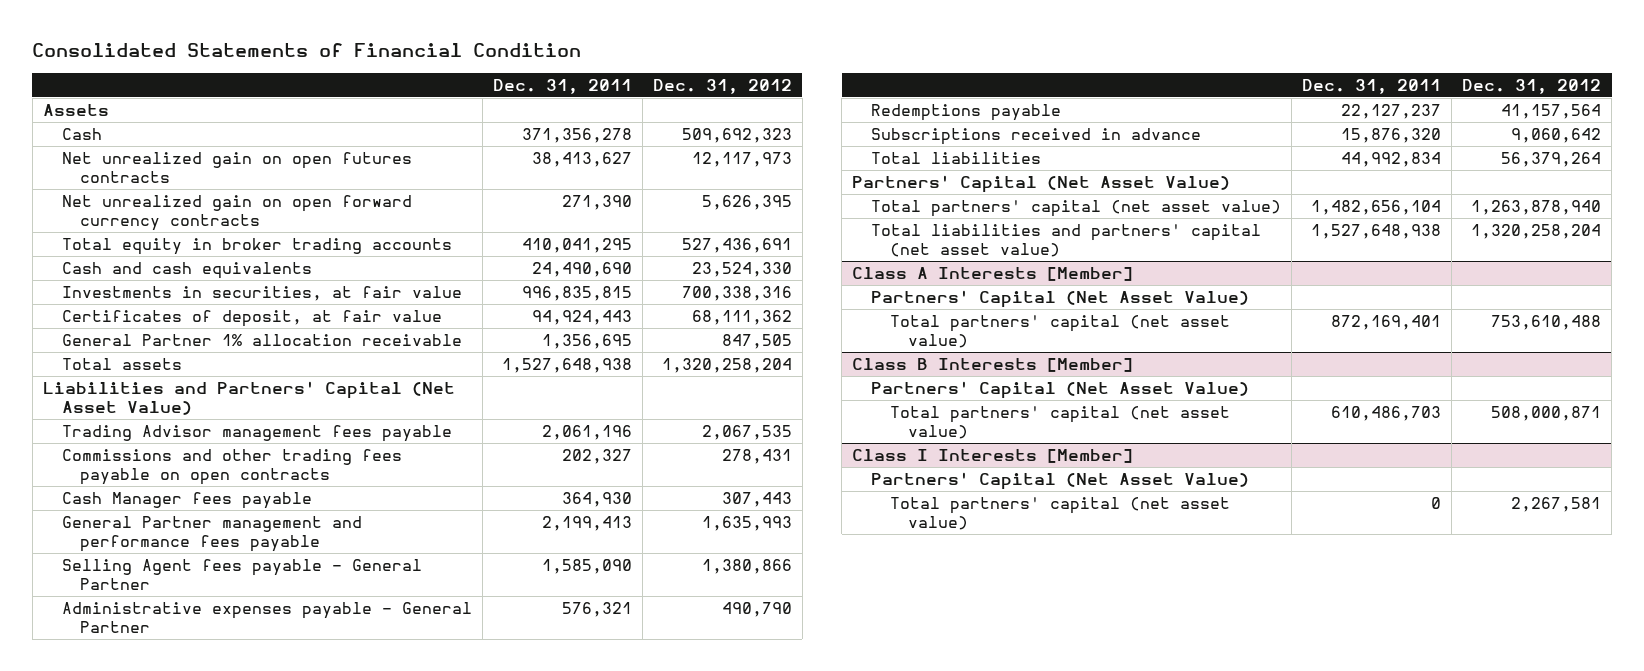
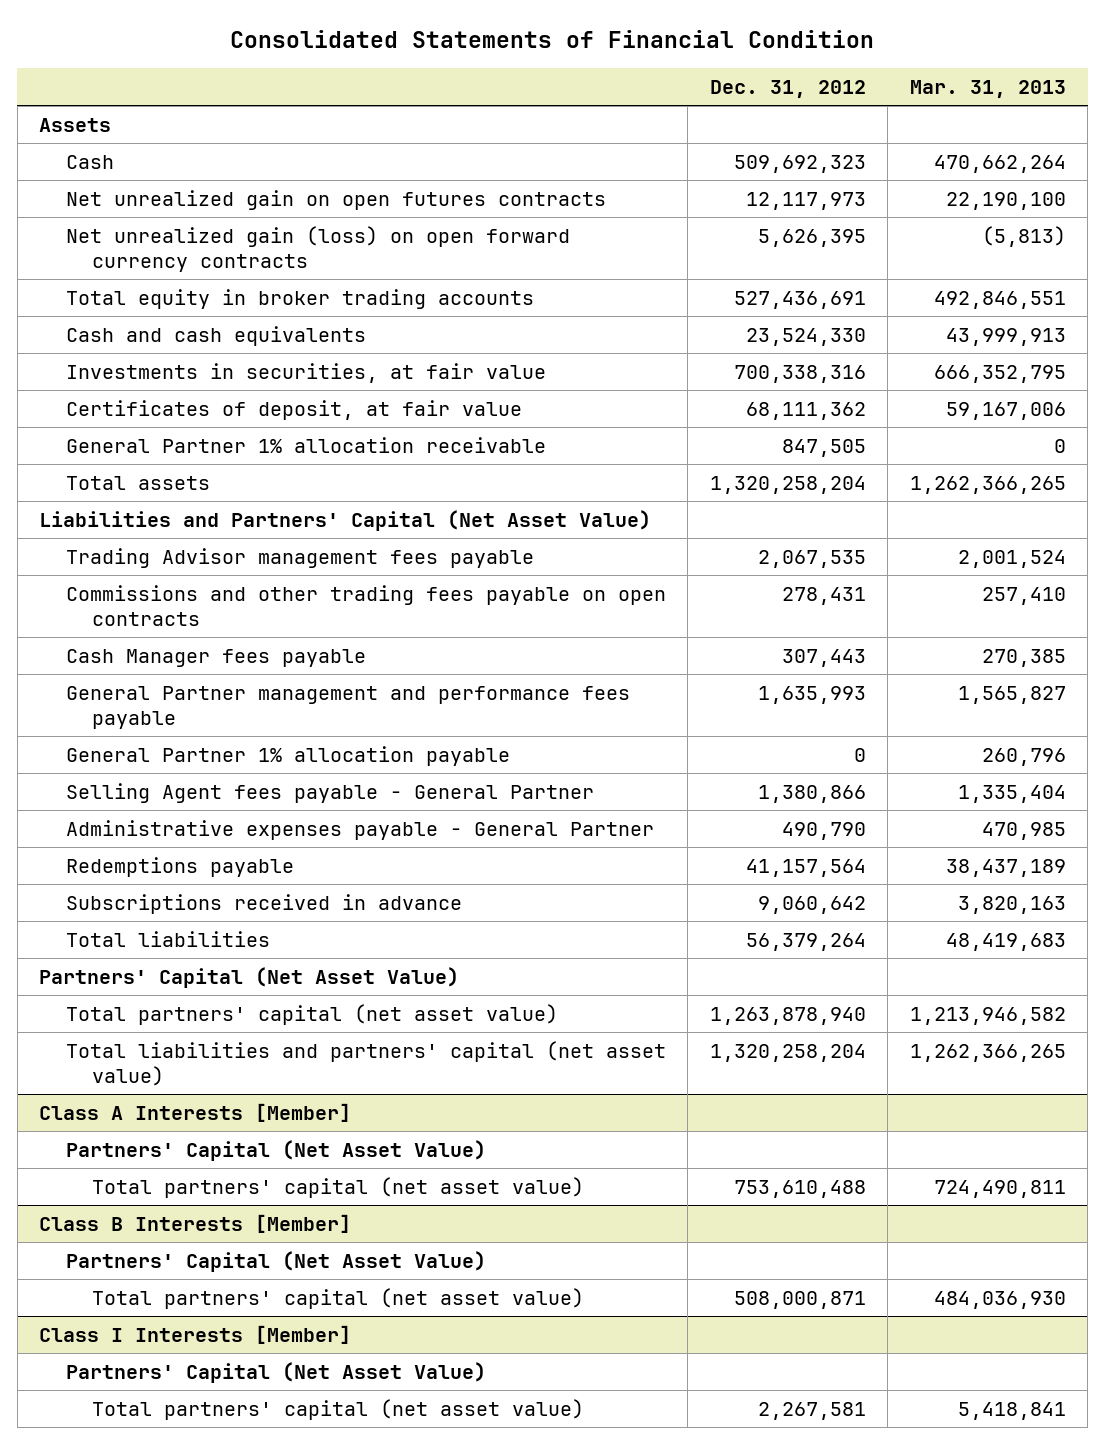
- | Dec. 31, 2011 | Dec. 31, 2012
+ | Dec. 31, 2012 | Mar. 31, 2013
- Net unrealized gain on open forward currency contracts | 271,390 | 5,626,395
+ Net unrealized gain (loss) on open forward currency contracts | 5,626,395 | (5,813)
+ General Partner 1% allocation payable | 0 | 260,796

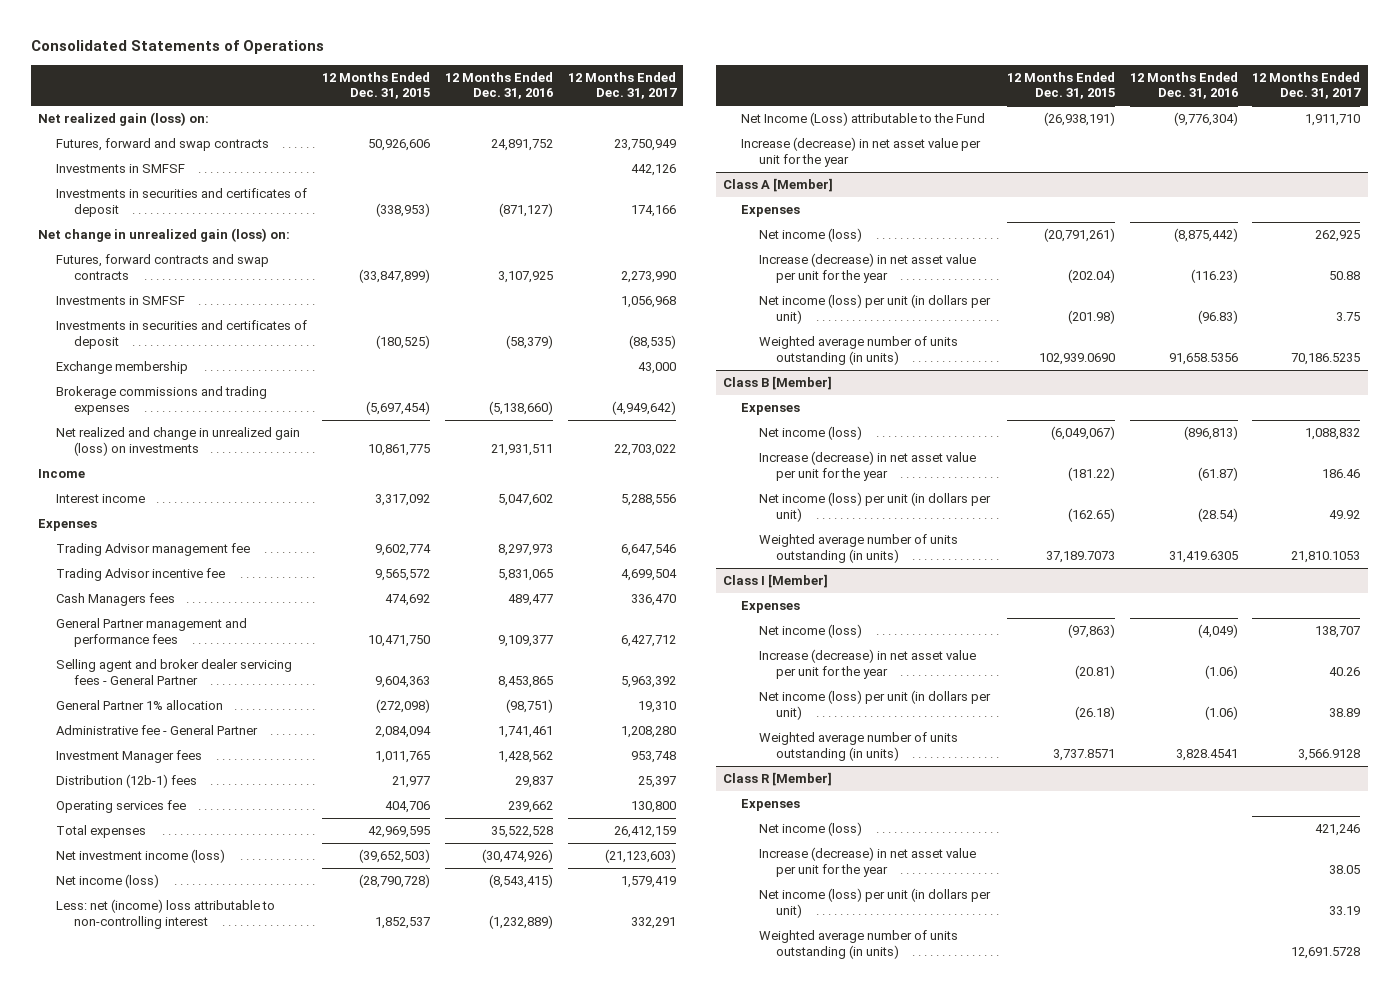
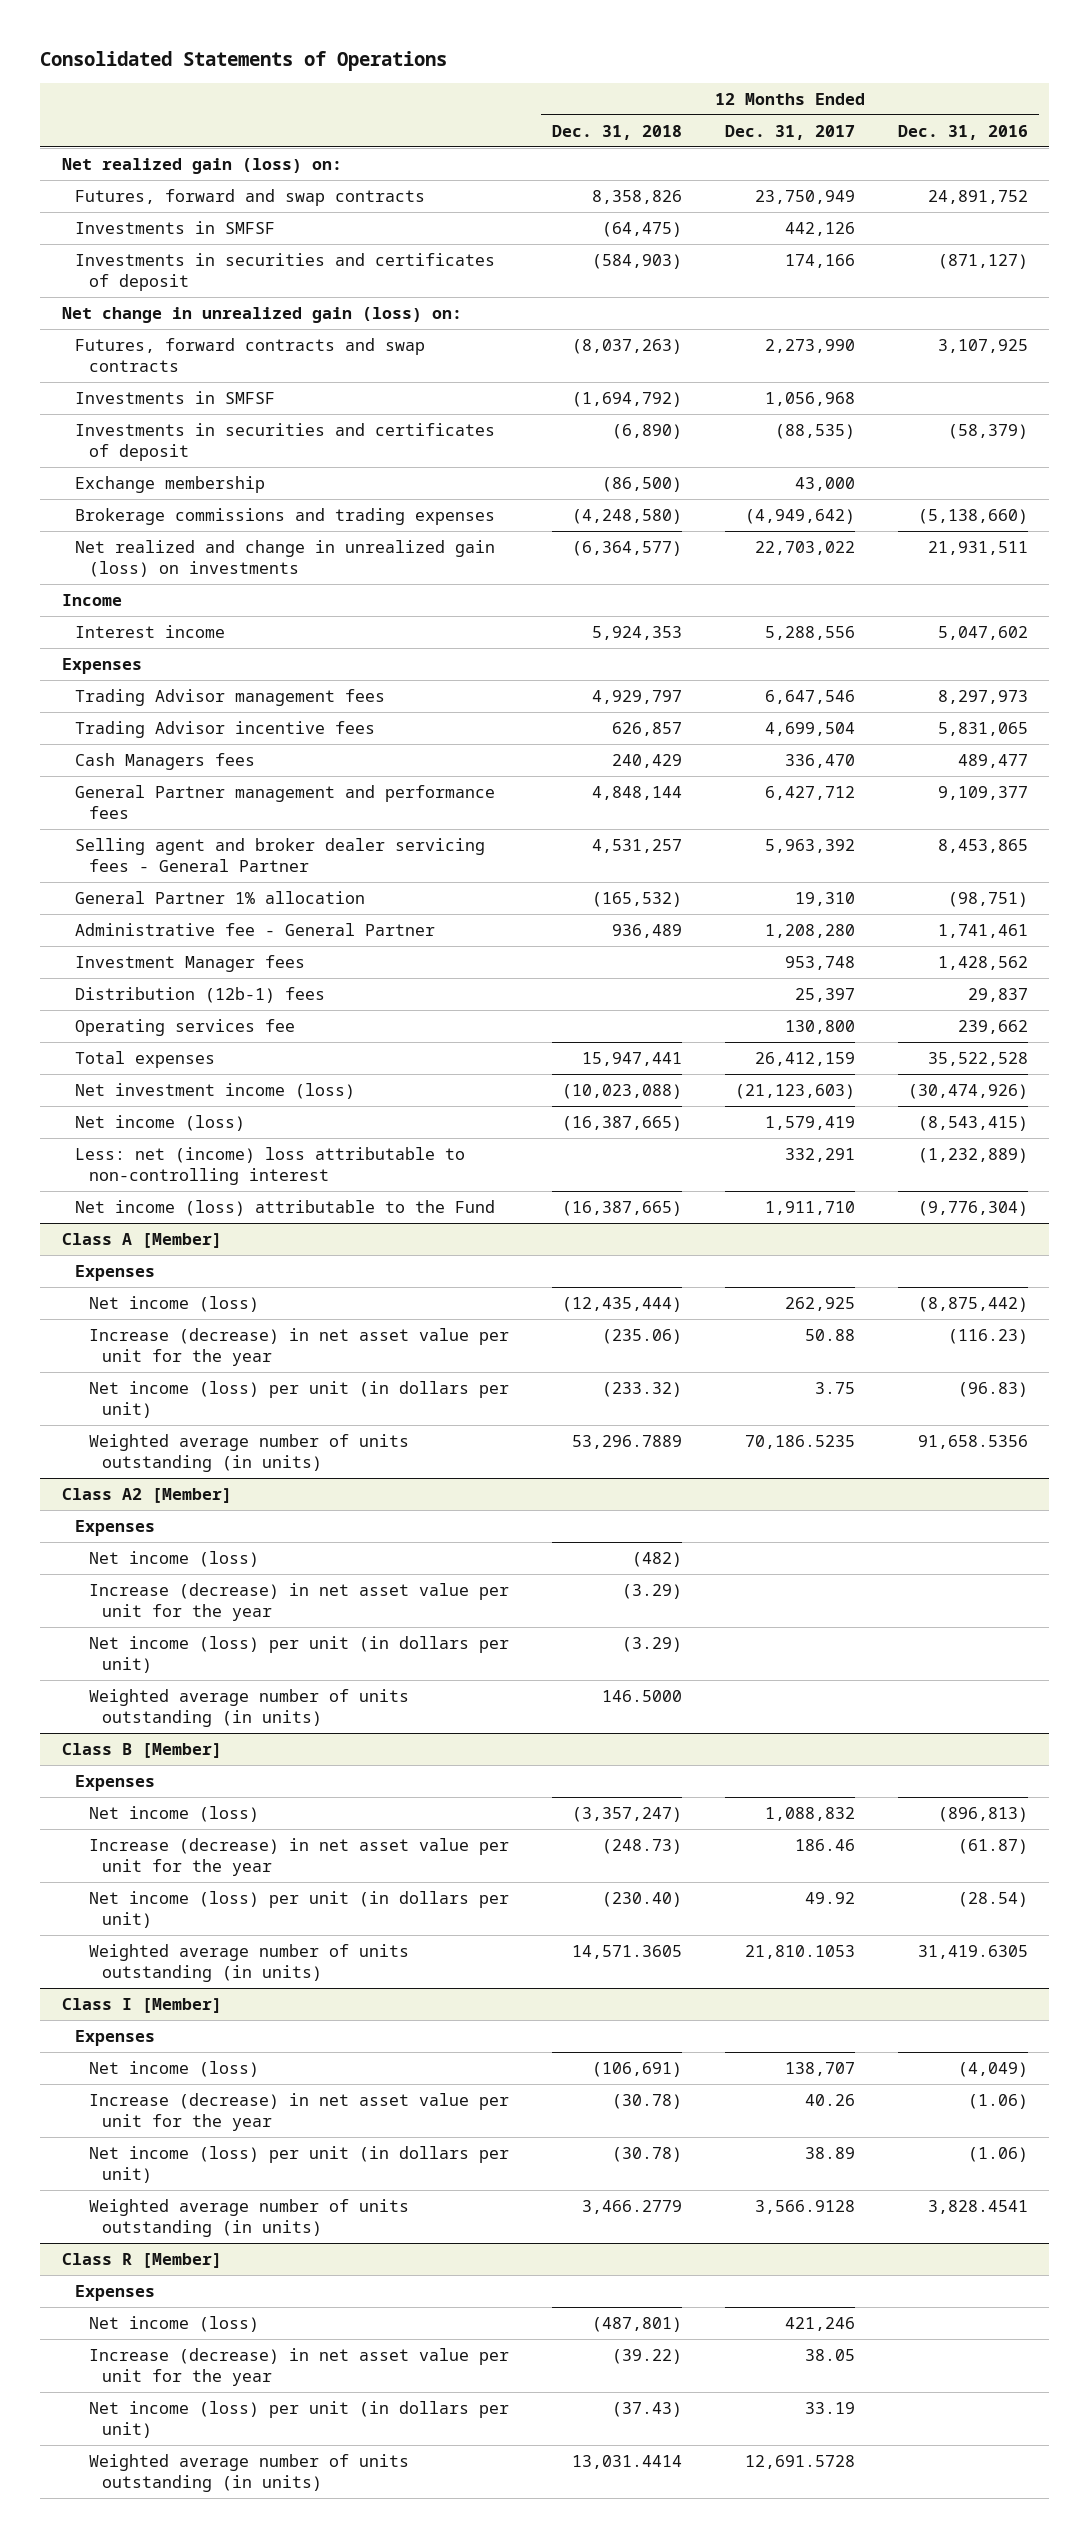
- | 12 Months Ended Dec. 31, 2015 | 12 Months Ended Dec. 31, 2016 | 12 Months Ended Dec. 31, 2017
+ | 12 Months Ended Dec. 31, 2018 | 12 Months Ended Dec. 31, 2017 | 12 Months Ended Dec. 31, 2016
- Trading Advisor management fee | 9,602,774 | 8,297,973 | 6,647,546
- Trading Advisor incentive fee | 9,565,572 | 5,831,065 | 4,699,504
+ Trading Advisor management fees | 4,929,797 | 6,647,546 | 8,297,973
+ Trading Advisor incentive fees | 626,857 | 4,699,504 | 5,831,065
- Net Income (Loss) attributable to the Fund | (26,938,191) | (9,776,304) | 1,911,710
- Increase (decrease) in net asset value per unit for the year
+ Net income (loss) attributable to the Fund | (16,387,665) | 1,911,710 | (9,776,304)
+ Class A2 [Member]
+ Expenses
+ Net income (loss) | (482) | |
+ Increase (decrease) in net asset value per unit for the year | (3.29) | |
+ Net income (loss) per unit (in dollars per unit) | (3.29) | |
+ Weighted average number of units outstanding (in units) | 146.5000 | |

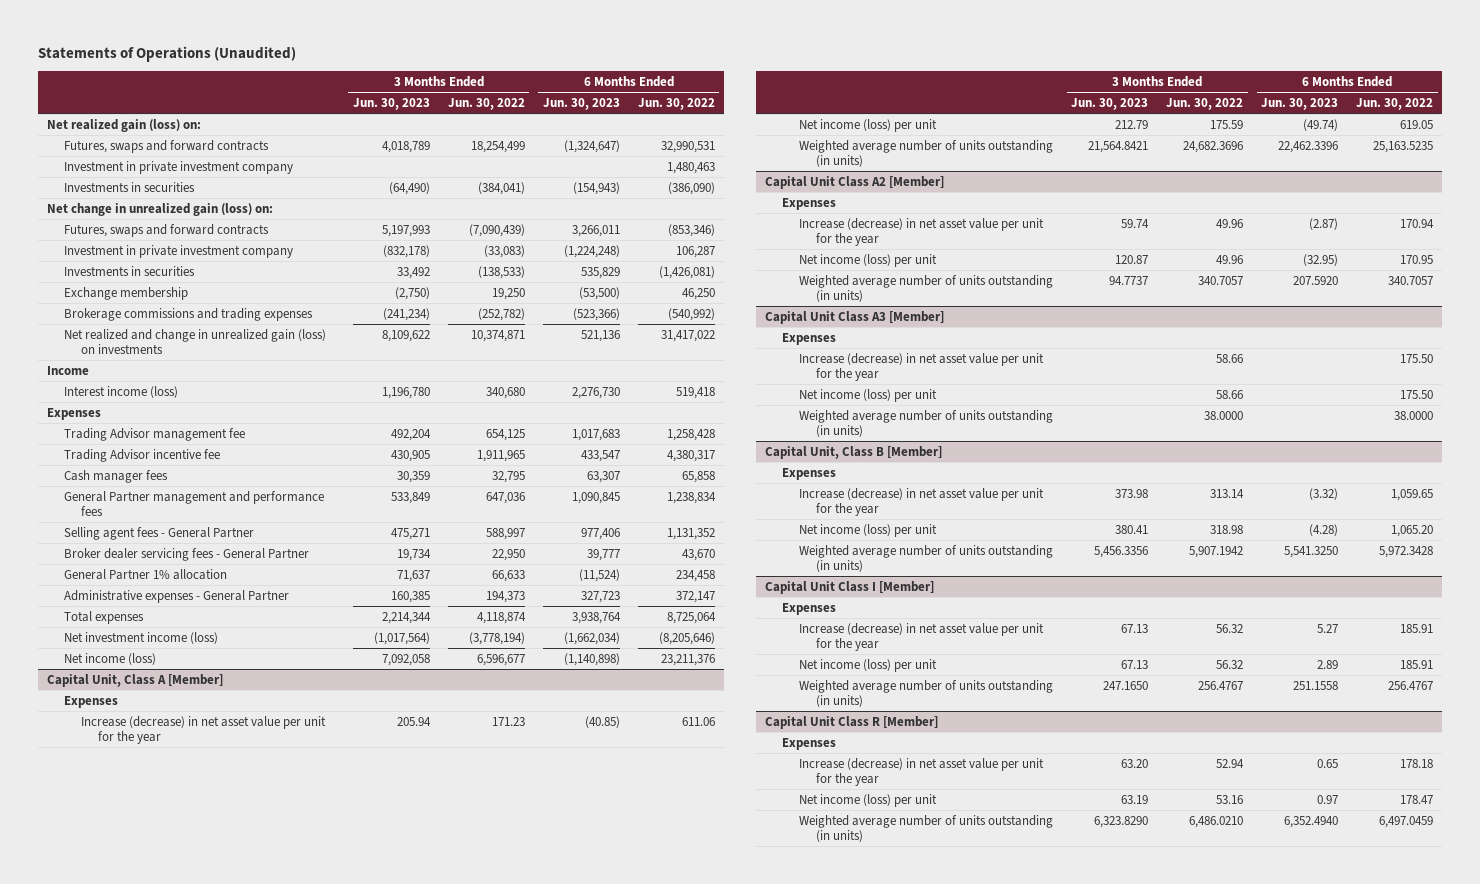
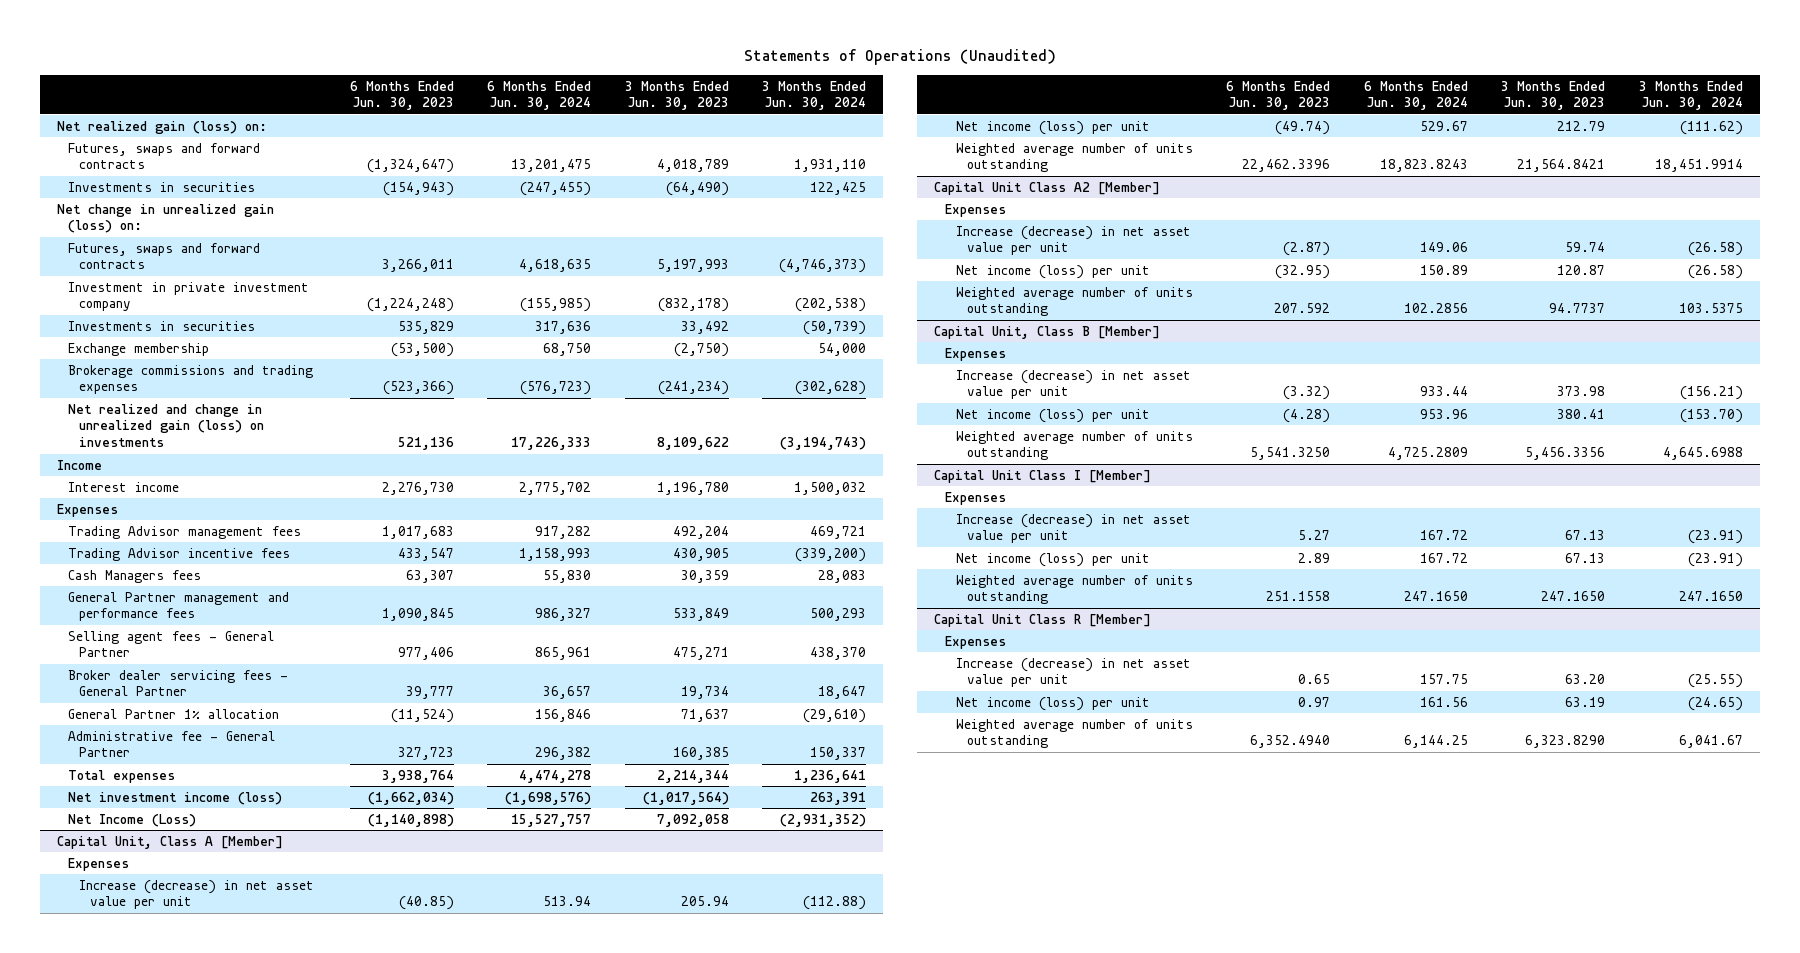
- | 3 Months Ended Jun. 30, 2023 | 3 Months Ended Jun. 30, 2022 | 6 Months Ended Jun. 30, 2023 | 6 Months Ended Jun. 30, 2022
+ | 6 Months Ended Jun. 30, 2023 | 6 Months Ended Jun. 30, 2024 | 3 Months Ended Jun. 30, 2023 | 3 Months Ended Jun. 30, 2024
- Investment in private investment company | | | | 1,480,463
- Interest income (loss) | 1,196,780 | 340,680 | 2,276,730 | 519,418
+ Interest income | 2,276,730 | 2,775,702 | 1,196,780 | 1,500,032
- Trading Advisor management fee | 492,204 | 654,125 | 1,017,683 | 1,258,428
- Trading Advisor incentive fee | 430,905 | 1,911,965 | 433,547 | 4,380,317
- Cash manager fees | 30,359 | 32,795 | 63,307 | 65,858
+ Trading Advisor management fees | 1,017,683 | 917,282 | 492,204 | 469,721
+ Trading Advisor incentive fees | 433,547 | 1,158,993 | 430,905 | (339,200)
+ Cash Managers fees | 63,307 | 55,830 | 30,359 | 28,083
- Administrative expenses - General Partner | 160,385 | 194,373 | 327,723 | 372,147
+ Administrative fee - General Partner | 327,723 | 296,382 | 160,385 | 150,337
- Net income (loss) | 7,092,058 | 6,596,677 | (1,140,898) | 23,211,376
+ Net Income (Loss) | (1,140,898) | 15,527,757 | 7,092,058 | (2,931,352)
@ Capital Unit, Class A [Member]
- Increase (decrease) in net asset value per unit for the year | 205.94 | 171.23 | (40.85) | 611.06
+ Increase (decrease) in net asset value per unit | (40.85) | 513.94 | 205.94 | (112.88)
- Weighted average number of units outstanding (in units) | 21,564.8421 | 24,682.3696 | 22,462.3396 | 25,163.5235
+ Weighted average number of units outstanding | 22,462.3396 | 18,823.8243 | 21,564.8421 | 18,451.9914
@ Capital Unit Class A2 [Member]
- Increase (decrease) in net asset value per unit for the year | 59.74 | 49.96 | (2.87) | 170.94
+ Increase (decrease) in net asset value per unit | (2.87) | 149.06 | 59.74 | (26.58)
- Weighted average number of units outstanding (in units) | 94.7737 | 340.7057 | 207.5920 | 340.7057
- Capital Unit Class A3 [Member]
- Expenses
- Increase (decrease) in net asset value per unit for the year | | 58.66 | | 175.50
- Net income (loss) per unit | | 58.66 | | 175.50
- Weighted average number of units outstanding (in units) | | 38.0000 | | 38.0000
@ Capital Unit Class A2 [Member]
+ Weighted average number of units outstanding | 207.592 | 102.2856 | 94.7737 | 103.5375
@ Capital Unit, Class B [Member]
- Increase (decrease) in net asset value per unit for the year | 373.98 | 313.14 | (3.32) | 1,059.65
+ Increase (decrease) in net asset value per unit | (3.32) | 933.44 | 373.98 | (156.21)
- Weighted average number of units outstanding (in units) | 5,456.3356 | 5,907.1942 | 5,541.3250 | 5,972.3428
+ Weighted average number of units outstanding | 5,541.3250 | 4,725.2809 | 5,456.3356 | 4,645.6988
@ Capital Unit Class I [Member]
- Increase (decrease) in net asset value per unit for the year | 67.13 | 56.32 | 5.27 | 185.91
+ Increase (decrease) in net asset value per unit | 5.27 | 167.72 | 67.13 | (23.91)
- Weighted average number of units outstanding (in units) | 247.1650 | 256.4767 | 251.1558 | 256.4767
+ Weighted average number of units outstanding | 251.1558 | 247.1650 | 247.1650 | 247.1650
@ Capital Unit Class R [Member]
- Increase (decrease) in net asset value per unit for the year | 63.20 | 52.94 | 0.65 | 178.18
+ Increase (decrease) in net asset value per unit | 0.65 | 157.75 | 63.20 | (25.55)
- Weighted average number of units outstanding (in units) | 6,323.8290 | 6,486.0210 | 6,352.4940 | 6,497.0459
+ Weighted average number of units outstanding | 6,352.4940 | 6,144.25 | 6,323.8290 | 6,041.67

